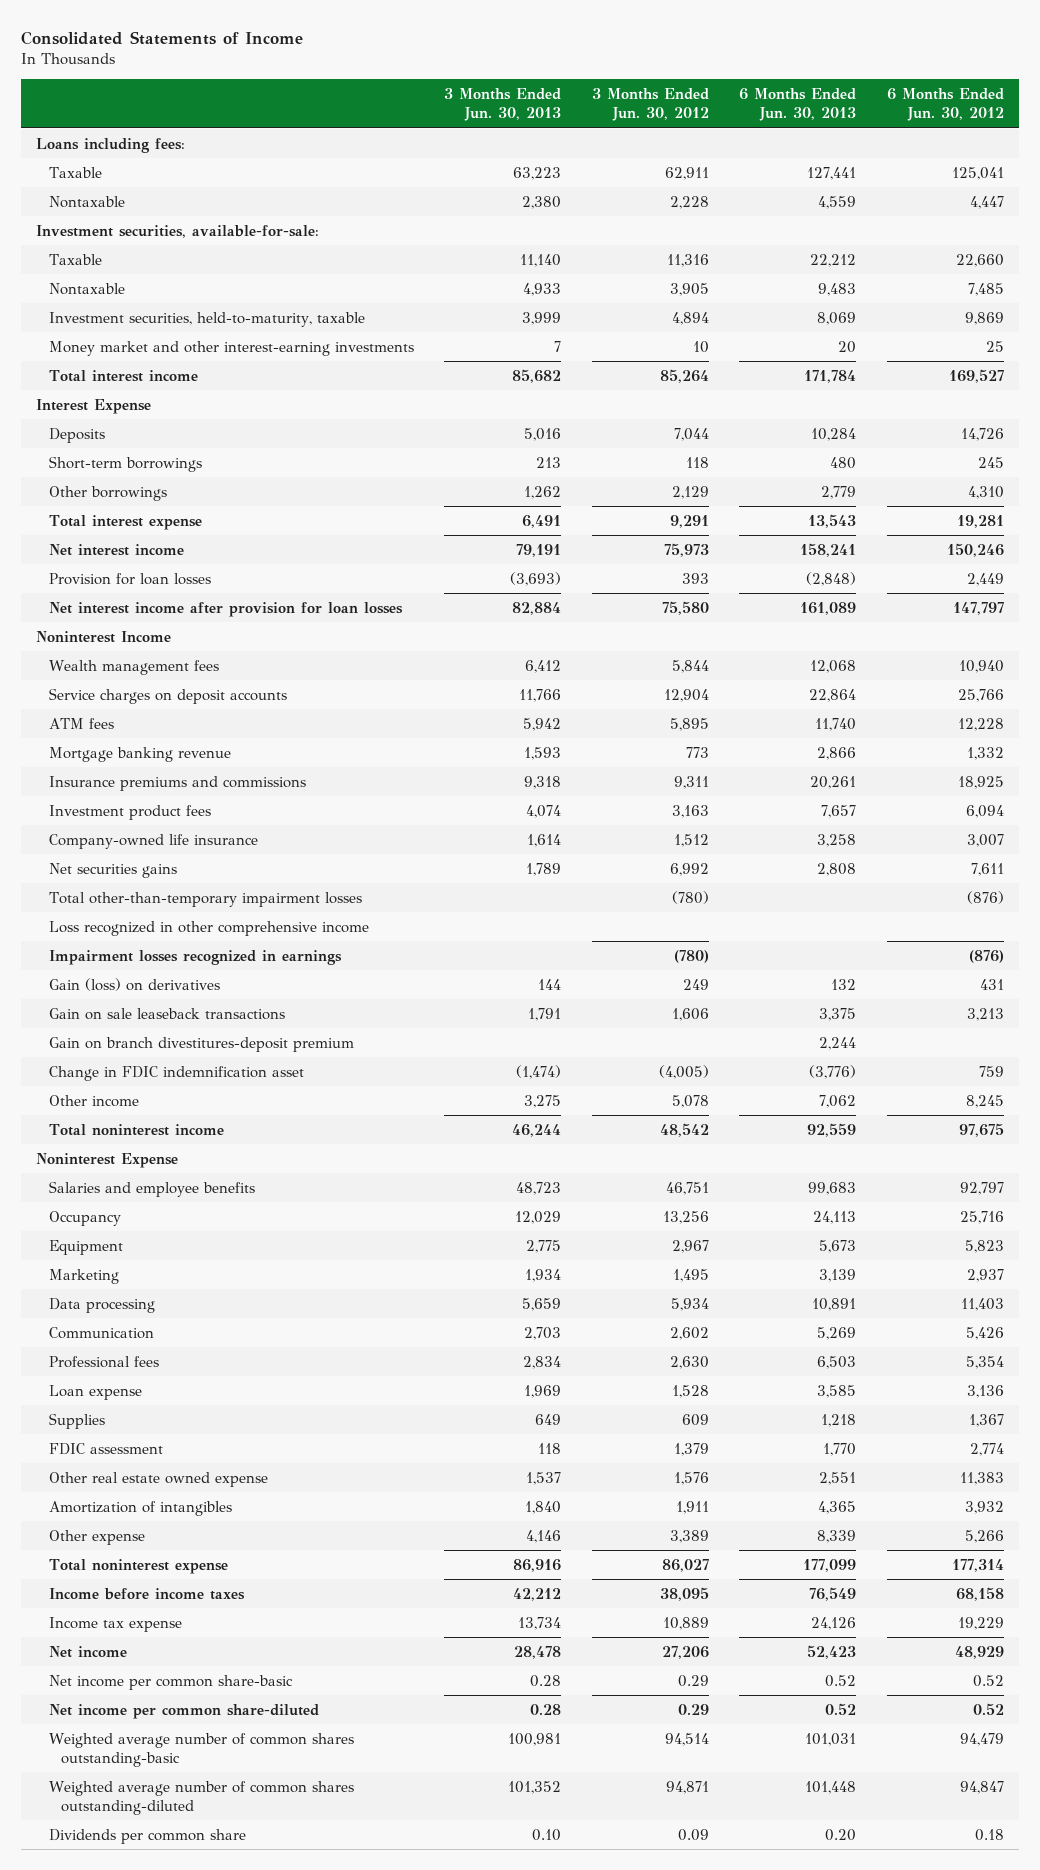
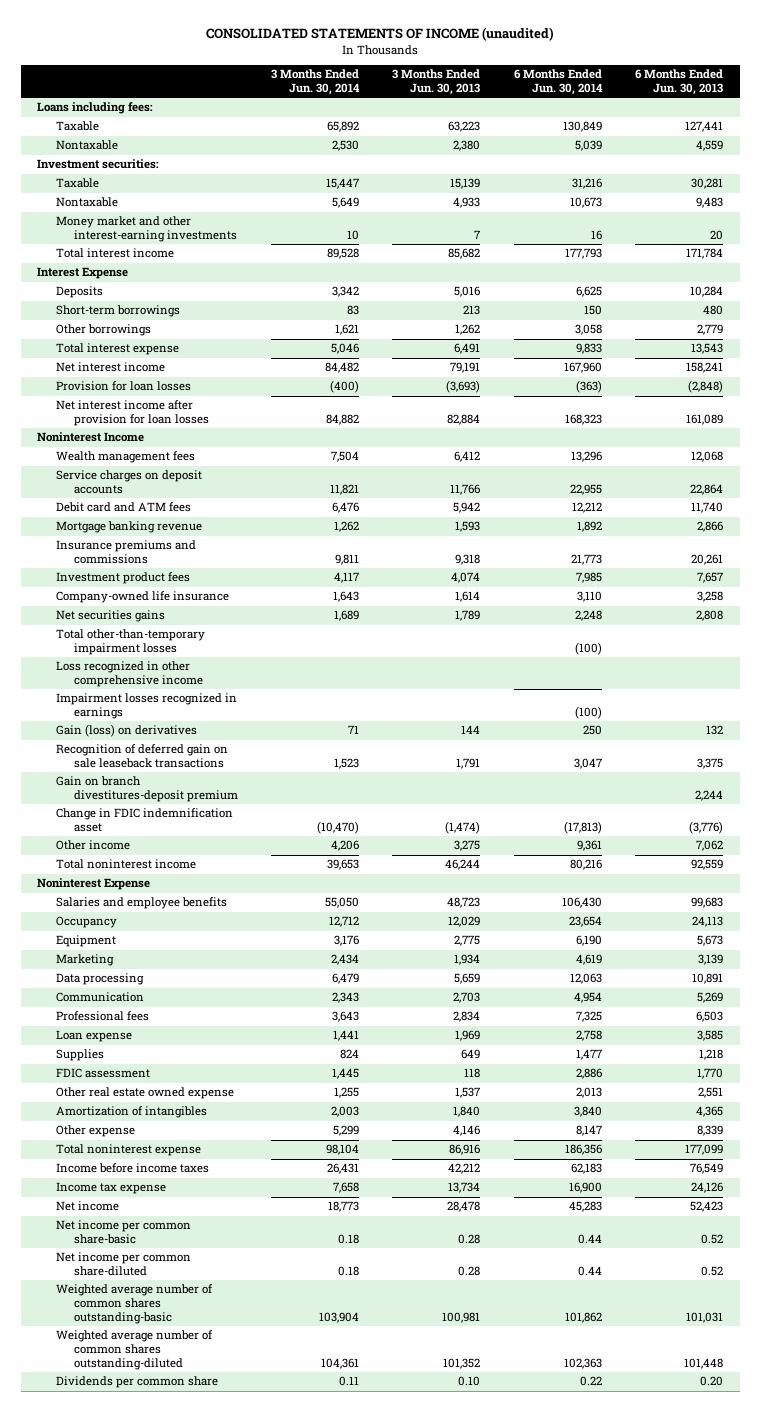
- Consolidated Statements of Income
+ CONSOLIDATED STATEMENTS OF INCOME (unaudited)
- | 3 Months Ended Jun. 30, 2013 | 3 Months Ended Jun. 30, 2012 | 6 Months Ended Jun. 30, 2013 | 6 Months Ended Jun. 30, 2012
+ | 3 Months Ended Jun. 30, 2014 | 3 Months Ended Jun. 30, 2013 | 6 Months Ended Jun. 30, 2014 | 6 Months Ended Jun. 30, 2013
- Investment securities, available-for-sale:
- Taxable | 11,140 | 11,316 | 22,212 | 22,660
+ Investment securities:
+ Taxable | 15,447 | 15,139 | 31,216 | 30,281
- Investment securities, held-to-maturity, taxable | 3,999 | 4,894 | 8,069 | 9,869
- ATM fees | 5,942 | 5,895 | 11,740 | 12,228
+ Debit card and ATM fees | 6,476 | 5,942 | 12,212 | 11,740
- Gain on sale leaseback transactions | 1,791 | 1,606 | 3,375 | 3,213
+ Recognition of deferred gain on sale leaseback transactions | 1,523 | 1,791 | 3,047 | 3,375

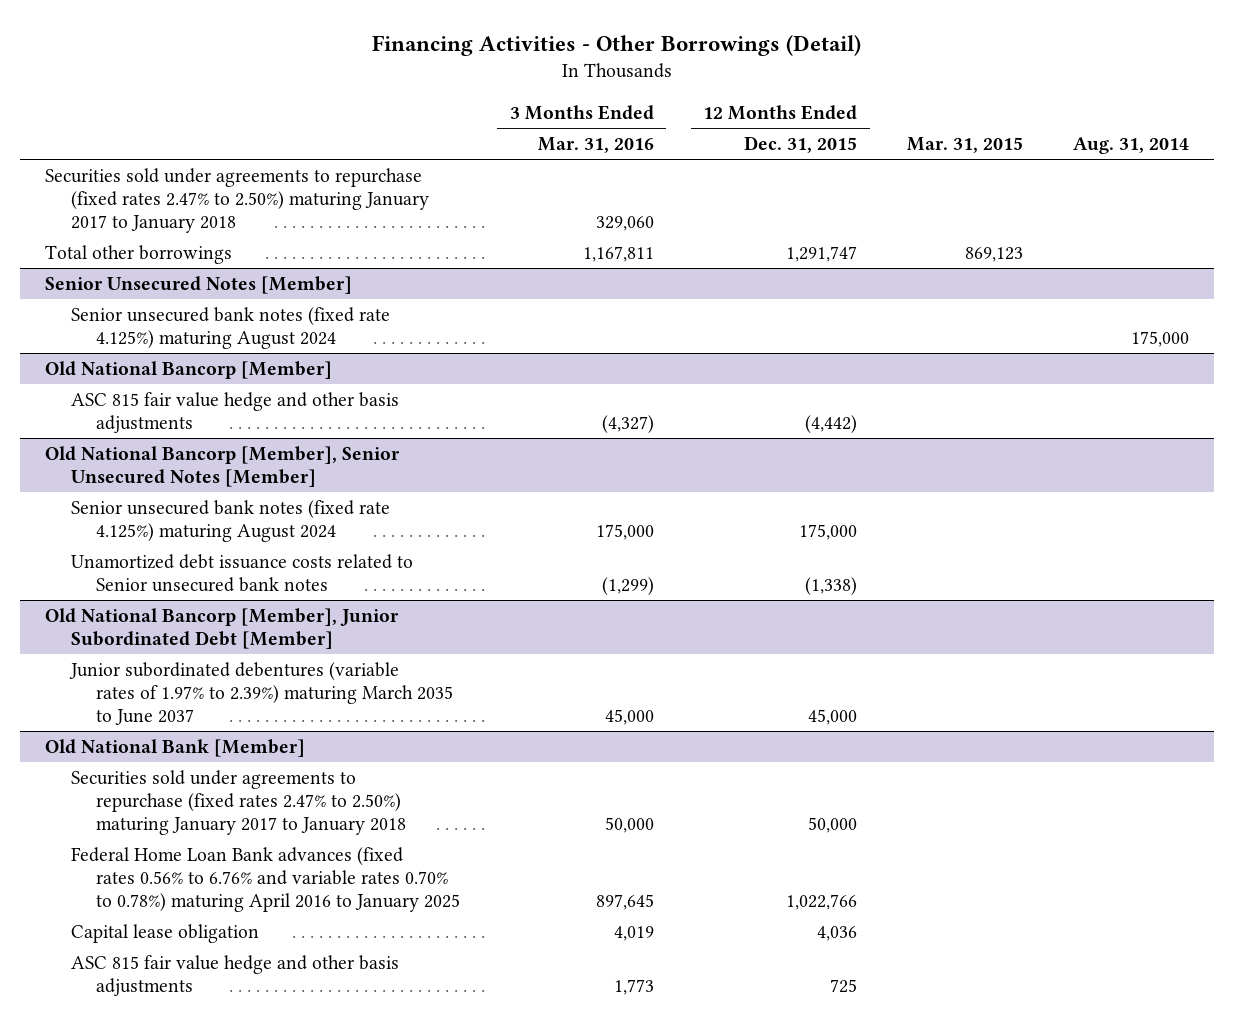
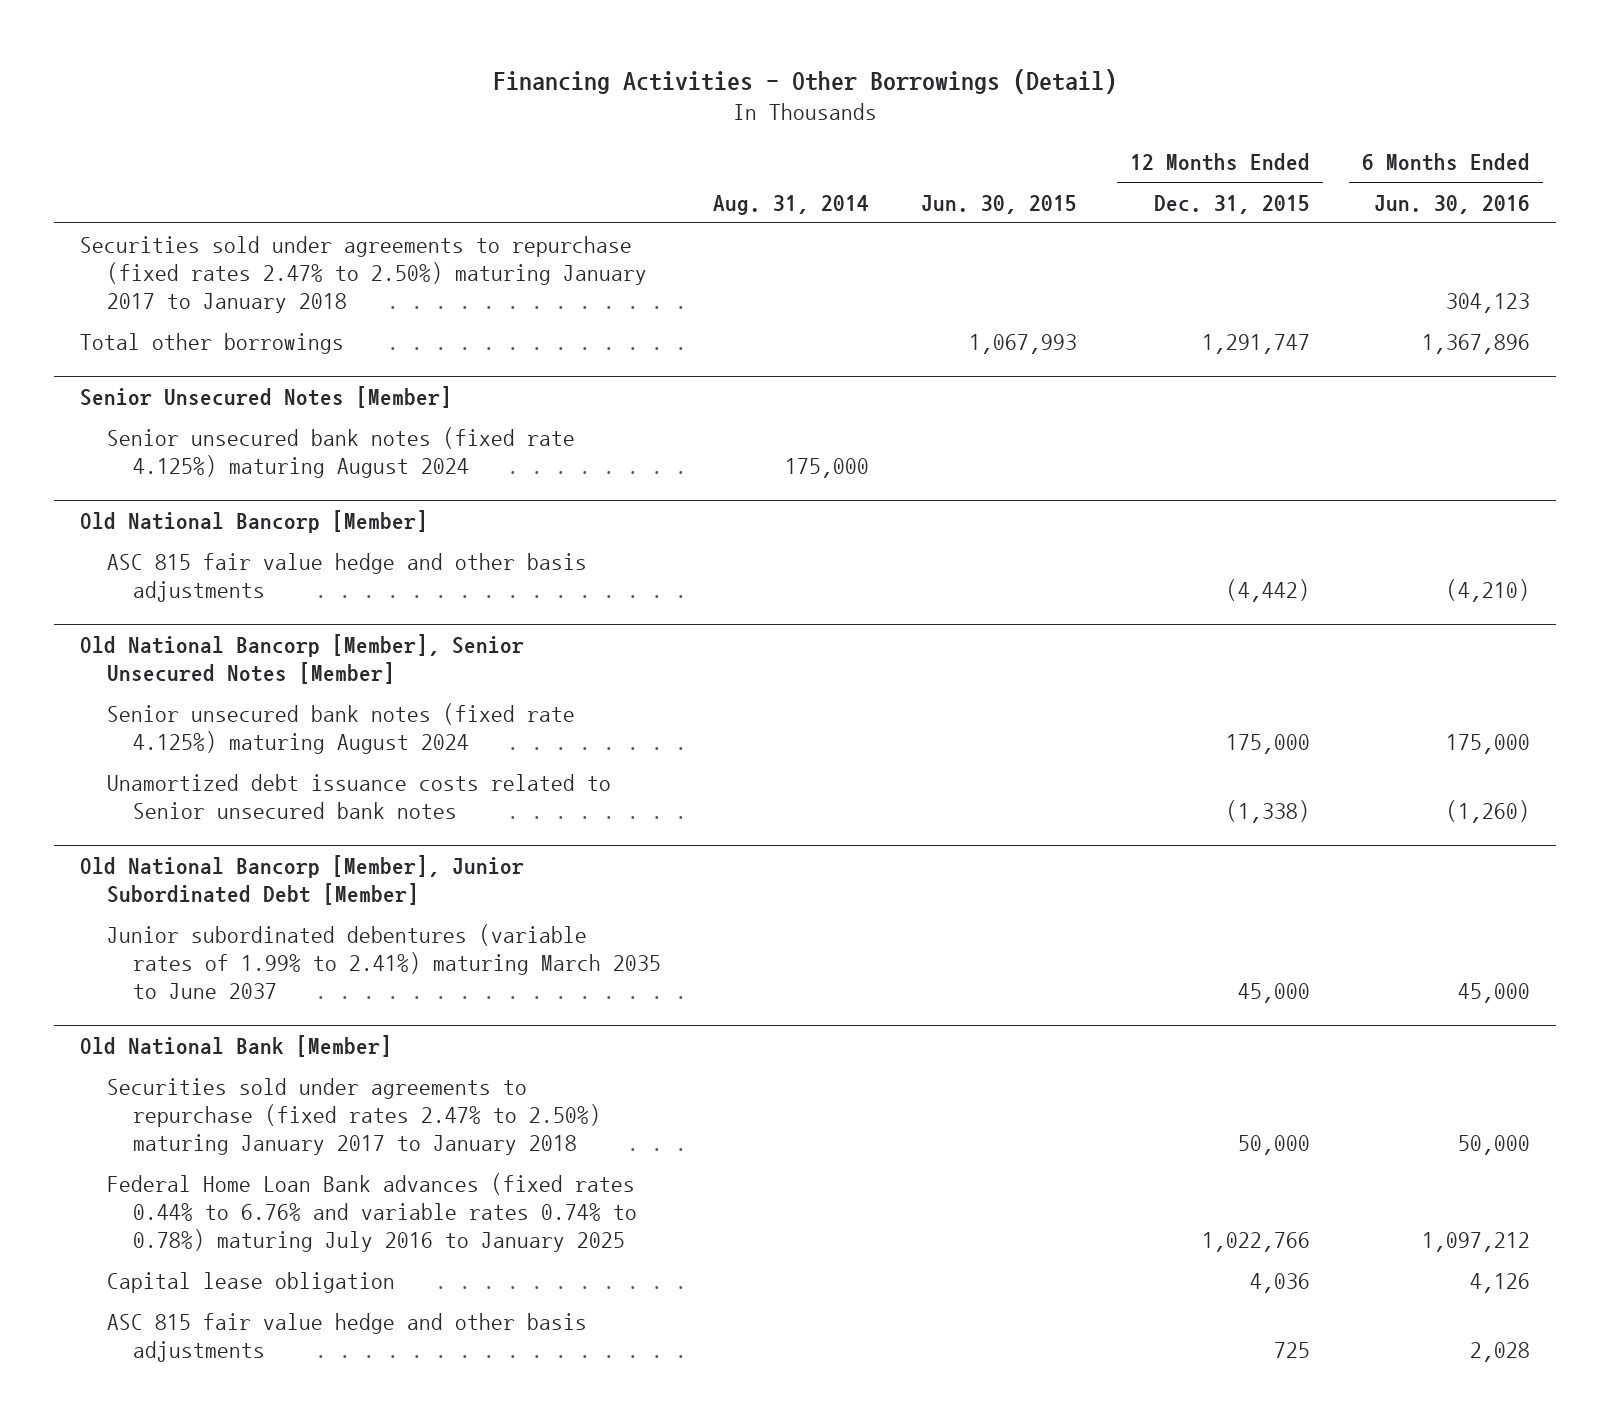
- | 3 Months Ended Mar. 31, 2016 | 12 Months Ended Dec. 31, 2015 | Mar. 31, 2015 | Aug. 31, 2014
+ | Aug. 31, 2014 | Jun. 30, 2015 | 12 Months Ended Dec. 31, 2015 | 6 Months Ended Jun. 30, 2016
@ Old National Bancorp [Member], Junior Subordinated Debt [Member]
- Junior subordinated debentures (variable rates of 1.97% to 2.39%) maturing March 2035 to June 2037 | 45,000 | 45,000 | |
+ Junior subordinated debentures (variable rates of 1.99% to 2.41%) maturing March 2035 to June 2037 | | | 45,000 | 45,000
@ Old National Bank [Member]
- Federal Home Loan Bank advances (fixed rates 0.56% to 6.76% and variable rates 0.70% to 0.78%) maturing April 2016 to January 2025 | 897,645 | 1,022,766 | |
+ Federal Home Loan Bank advances (fixed rates 0.44% to 6.76% and variable rates 0.74% to 0.78%) maturing July 2016 to January 2025 | | | 1,022,766 | 1,097,212

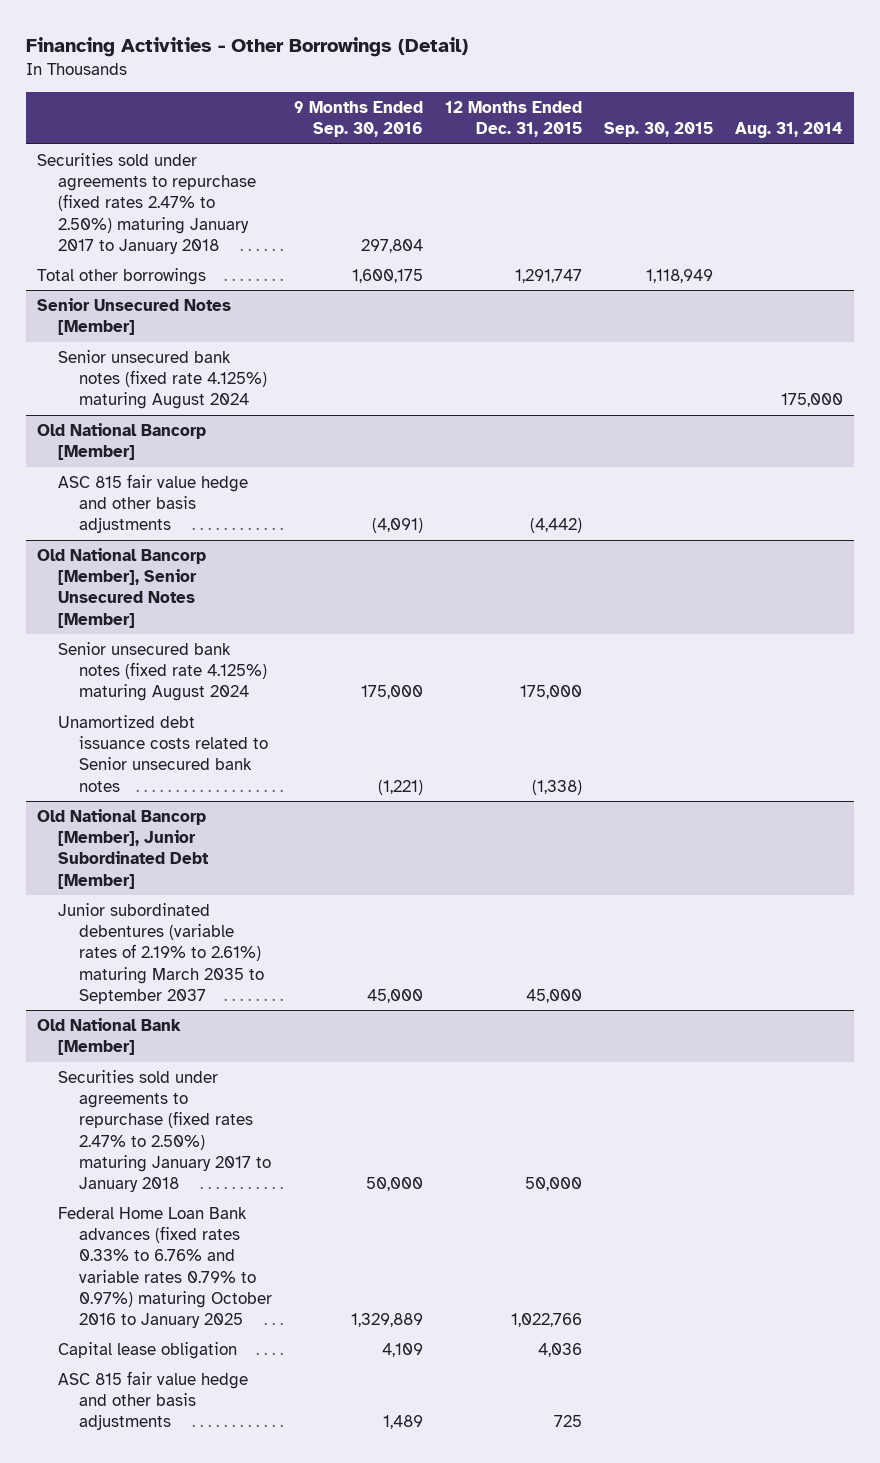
- | Aug. 31, 2014 | Jun. 30, 2015 | 12 Months Ended Dec. 31, 2015 | 6 Months Ended Jun. 30, 2016
+ | 9 Months Ended Sep. 30, 2016 | 12 Months Ended Dec. 31, 2015 | Sep. 30, 2015 | Aug. 31, 2014
@ Old National Bancorp [Member], Junior Subordinated Debt [Member]
- Junior subordinated debentures (variable rates of 1.99% to 2.41%) maturing March 2035 to June 2037 | | | 45,000 | 45,000
+ Junior subordinated debentures (variable rates of 2.19% to 2.61%) maturing March 2035 to September 2037 | 45,000 | 45,000 | |
@ Old National Bank [Member]
- Federal Home Loan Bank advances (fixed rates 0.44% to 6.76% and variable rates 0.74% to 0.78%) maturing July 2016 to January 2025 | | | 1,022,766 | 1,097,212
+ Federal Home Loan Bank advances (fixed rates 0.33% to 6.76% and variable rates 0.79% to 0.97%) maturing October 2016 to January 2025 | 1,329,889 | 1,022,766 | |

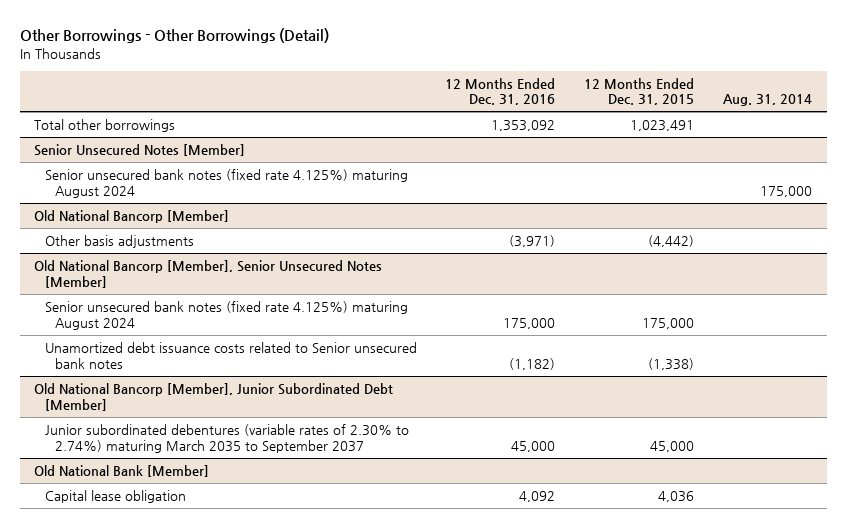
- Financing Activities - Other Borrowings (Detail)
+ Other Borrowings - Other Borrowings (Detail)
- | 9 Months Ended Sep. 30, 2016 | 12 Months Ended Dec. 31, 2015 | Sep. 30, 2015 | Aug. 31, 2014
+ | 12 Months Ended Dec. 31, 2016 | 12 Months Ended Dec. 31, 2015 | Aug. 31, 2014
- Securities sold under agreements to repurchase (fixed rates 2.47% to 2.50%) maturing January 2017 to January 2018 | 297,804 | | |
- Total other borrowings | 1,600,175 | 1,291,747 | 1,118,949 |
+ Total other borrowings | 1,353,092 | 1,023,491 |
@ Old National Bancorp [Member]
- ASC 815 fair value hedge and other basis adjustments | (4,091) | (4,442) | |
+ Other basis adjustments | (3,971) | (4,442) |
@ Old National Bancorp [Member], Junior Subordinated Debt [Member]
- Junior subordinated debentures (variable rates of 2.19% to 2.61%) maturing March 2035 to September 2037 | 45,000 | 45,000 | |
+ Junior subordinated debentures (variable rates of 2.30% to 2.74%) maturing March 2035 to September 2037 | 45,000 | 45,000 |
@ Old National Bank [Member]
- Securities sold under agreements to repurchase (fixed rates 2.47% to 2.50%) maturing January 2017 to January 2018 | 50,000 | 50,000 | |
- Federal Home Loan Bank advances (fixed rates 0.33% to 6.76% and variable rates 0.79% to 0.97%) maturing October 2016 to January 2025 | 1,329,889 | 1,022,766 | |
- ASC 815 fair value hedge and other basis adjustments | 1,489 | 725 | |

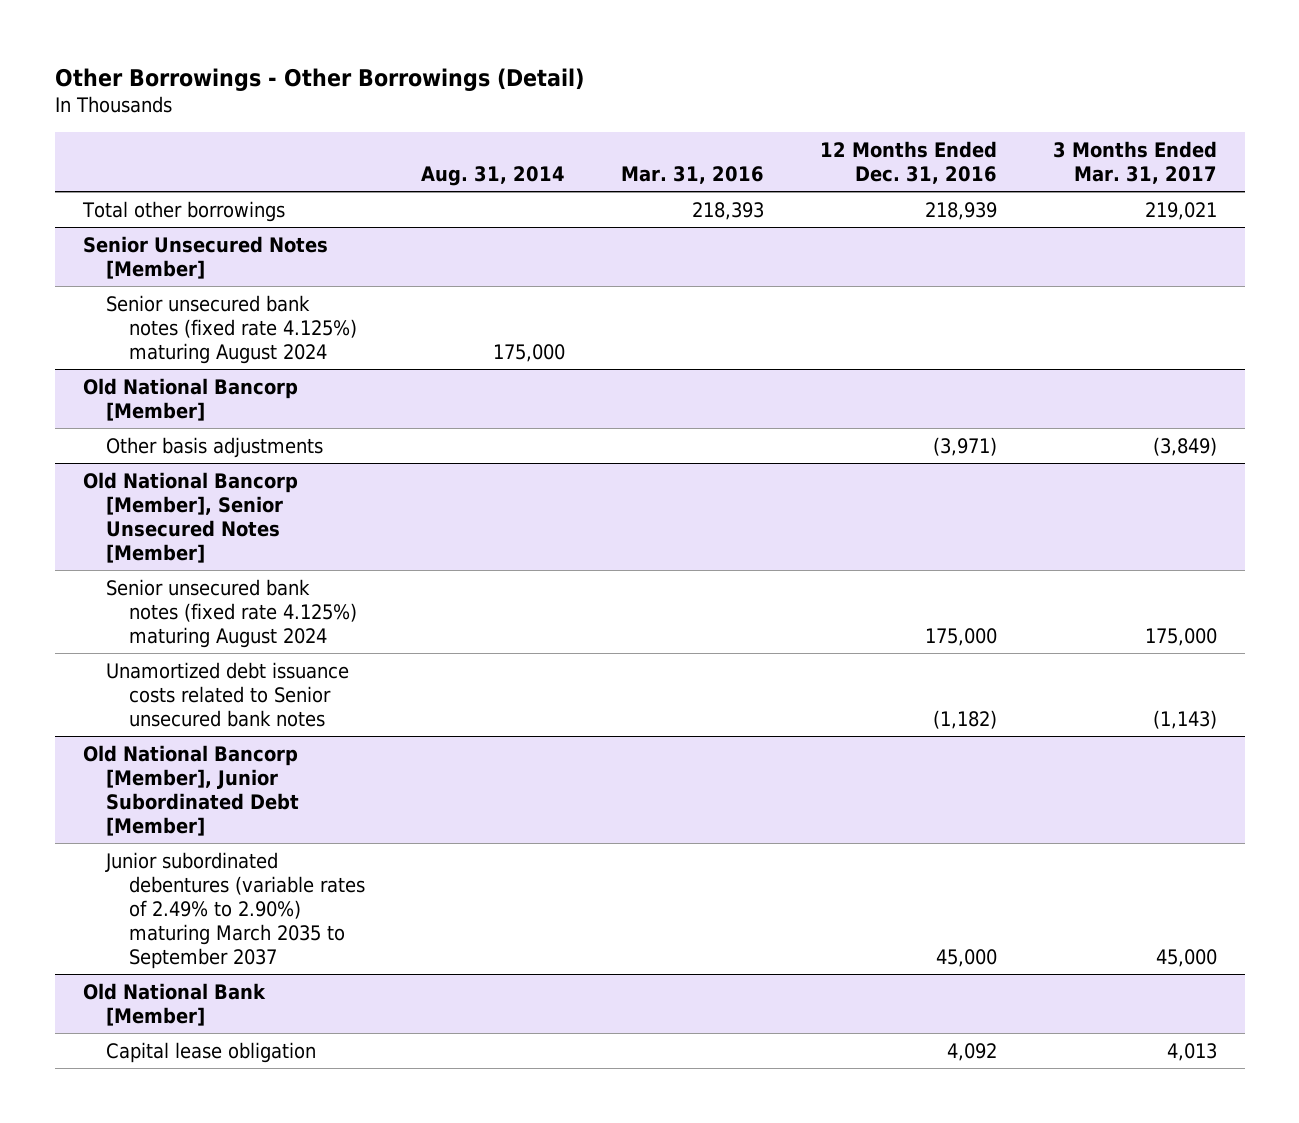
- | 12 Months Ended Dec. 31, 2016 | 12 Months Ended Dec. 31, 2015 | Aug. 31, 2014
+ | Aug. 31, 2014 | Mar. 31, 2016 | 12 Months Ended Dec. 31, 2016 | 3 Months Ended Mar. 31, 2017
- Total other borrowings | 1,353,092 | 1,023,491 |
+ Total other borrowings | | 218,393 | 218,939 | 219,021
@ Old National Bancorp [Member], Junior Subordinated Debt [Member]
- Junior subordinated debentures (variable rates of 2.30% to 2.74%) maturing March 2035 to September 2037 | 45,000 | 45,000 |
+ Junior subordinated debentures (variable rates of 2.49% to 2.90%) maturing March 2035 to September 2037 | | | 45,000 | 45,000

